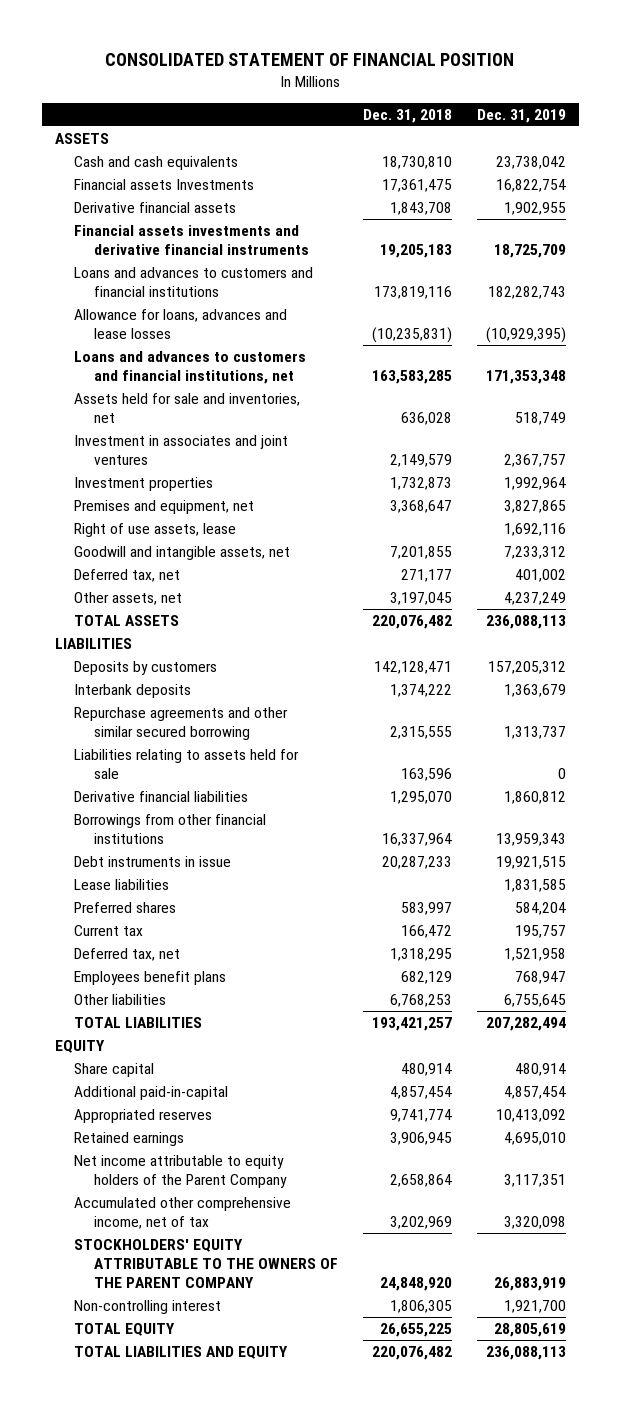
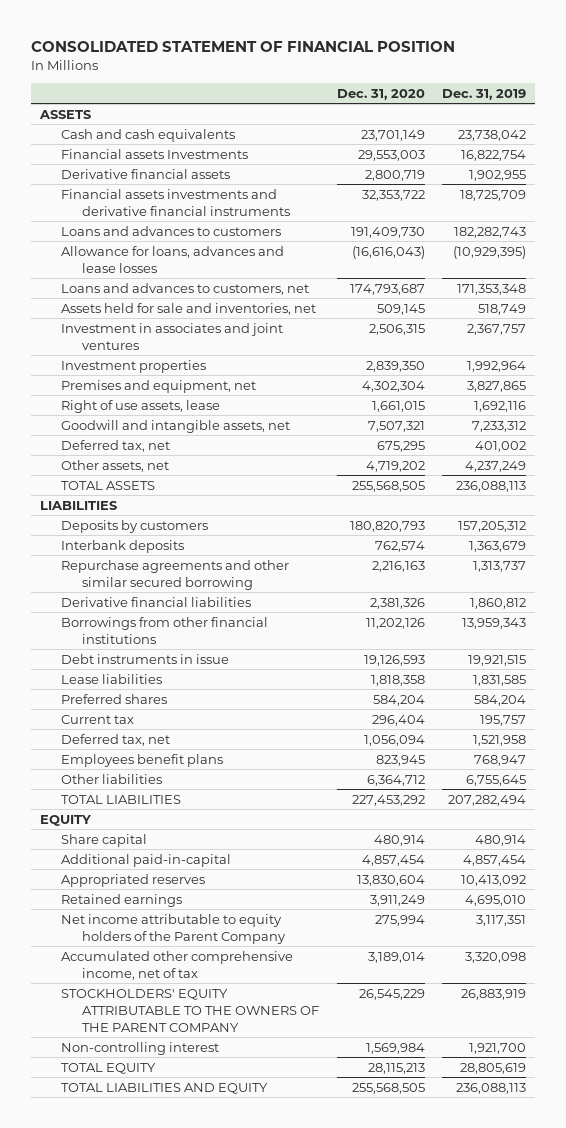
- | Dec. 31, 2018 | Dec. 31, 2019
+ | Dec. 31, 2020 | Dec. 31, 2019
- Loans and advances to customers and financial institutions | 173,819,116 | 182,282,743
+ Loans and advances to customers | 191,409,730 | 182,282,743
- Loans and advances to customers and financial institutions, net | 163,583,285 | 171,353,348
+ Loans and advances to customers, net | 174,793,687 | 171,353,348
- Liabilities relating to assets held for sale | 163,596 | 0

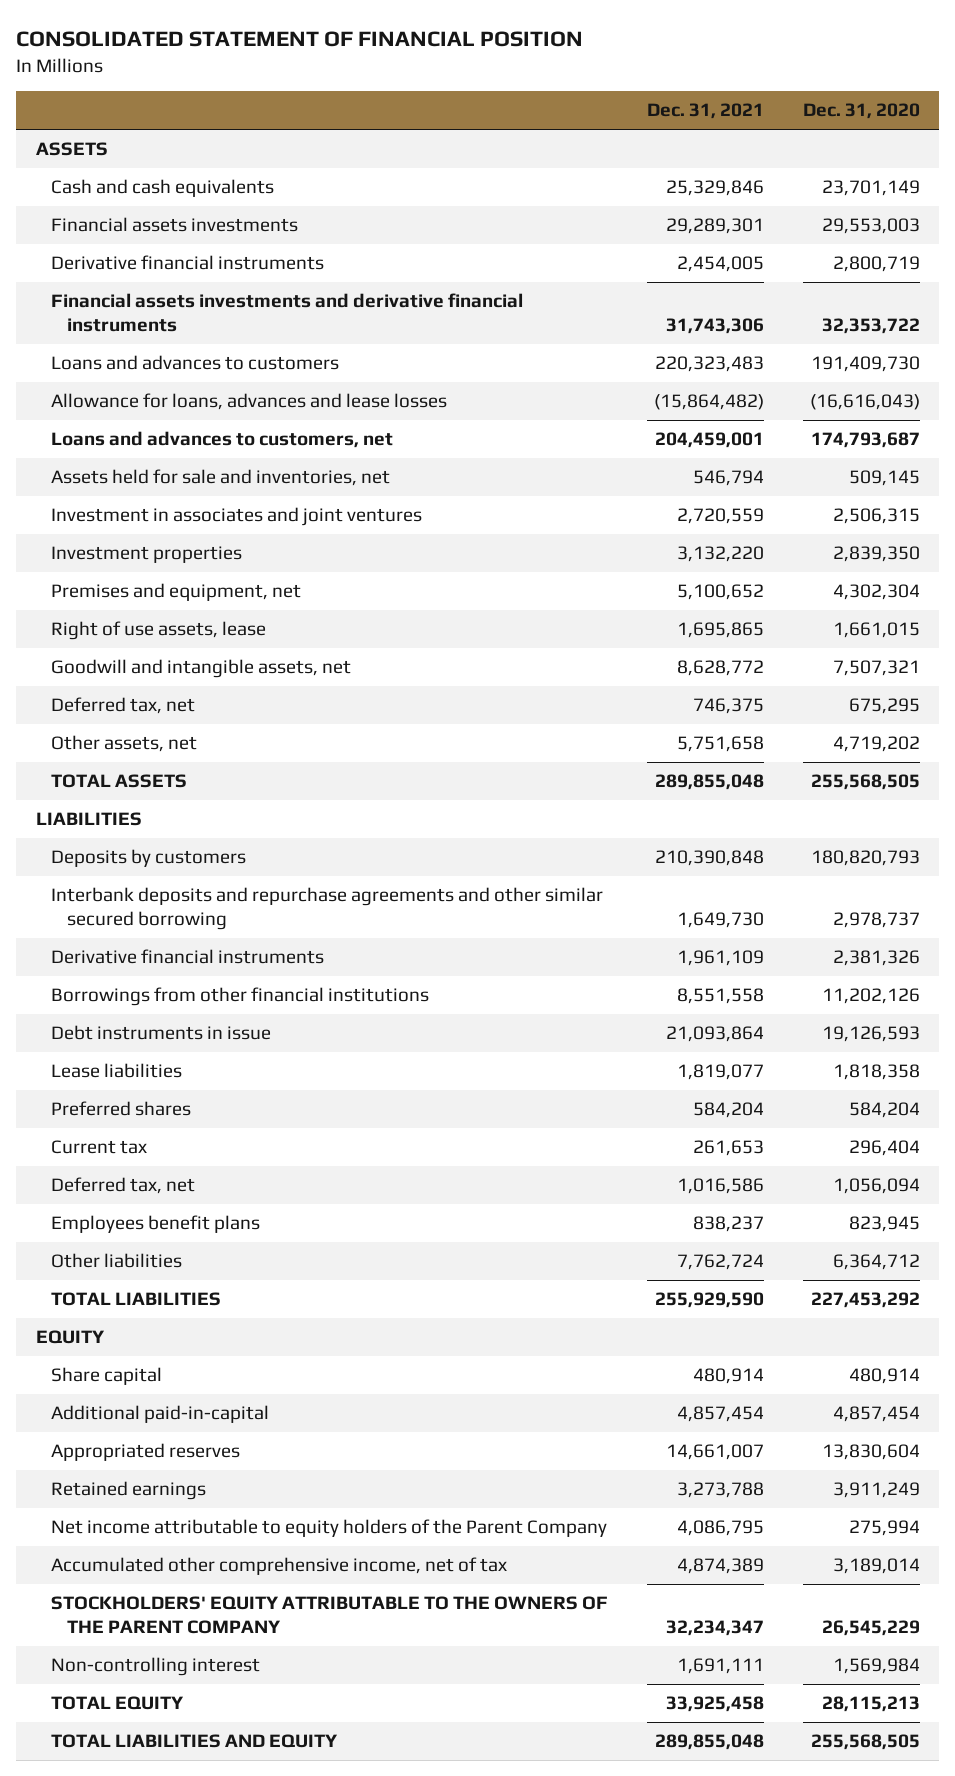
- | Dec. 31, 2020 | Dec. 31, 2019
+ | Dec. 31, 2021 | Dec. 31, 2020
- Financial assets Investments | 29,553,003 | 16,822,754
- Derivative financial assets | 2,800,719 | 1,902,955
+ Financial assets investments | 29,289,301 | 29,553,003
+ Derivative financial instruments | 2,454,005 | 2,800,719
- Interbank deposits | 762,574 | 1,363,679
- Repurchase agreements and other similar secured borrowing | 2,216,163 | 1,313,737
- Derivative financial liabilities | 2,381,326 | 1,860,812
+ Interbank deposits and repurchase agreements and other similar secured borrowing | 1,649,730 | 2,978,737
+ Derivative financial instruments | 1,961,109 | 2,381,326

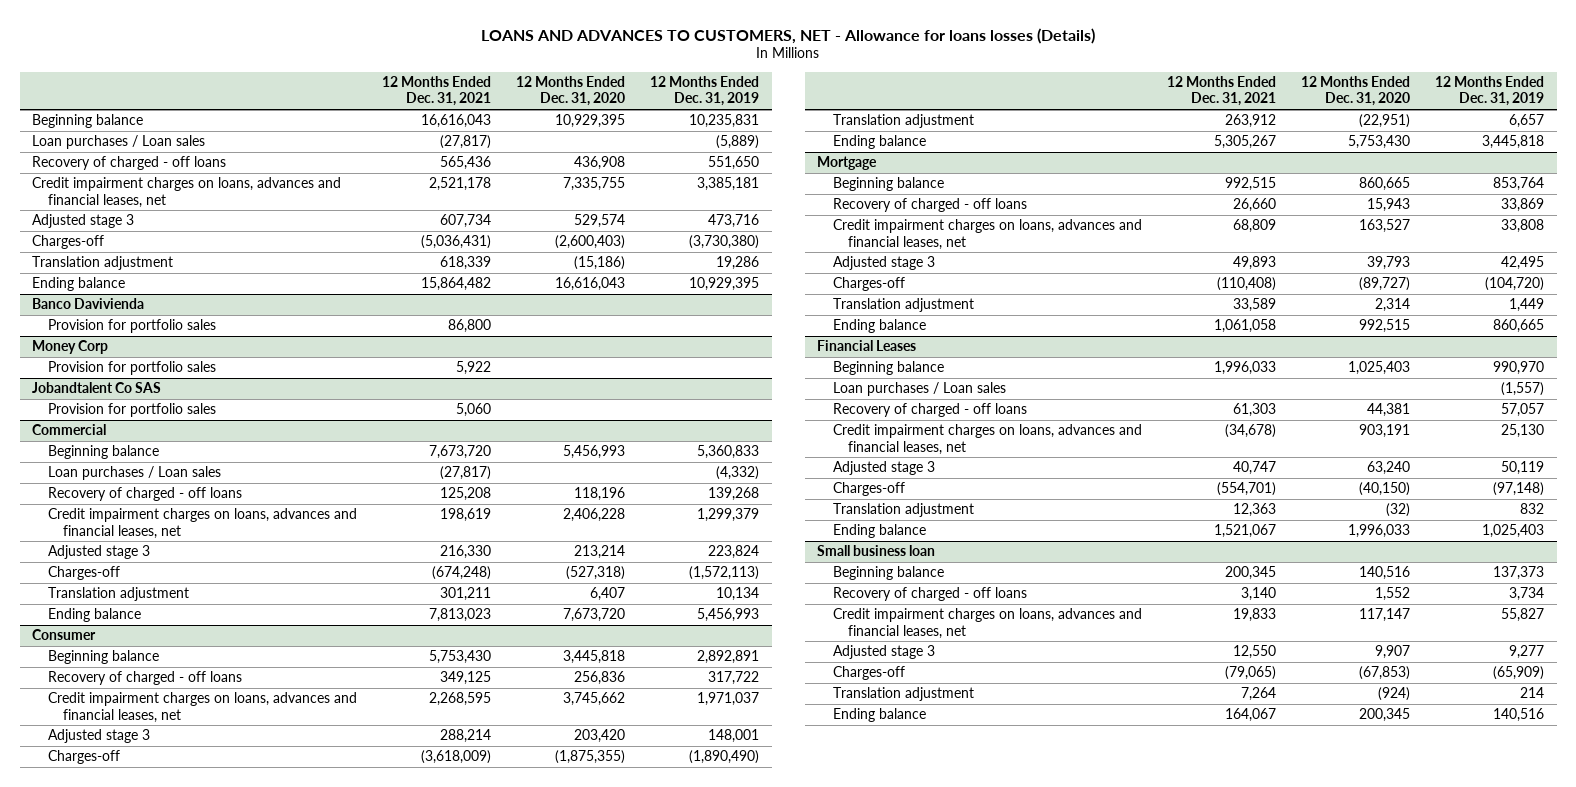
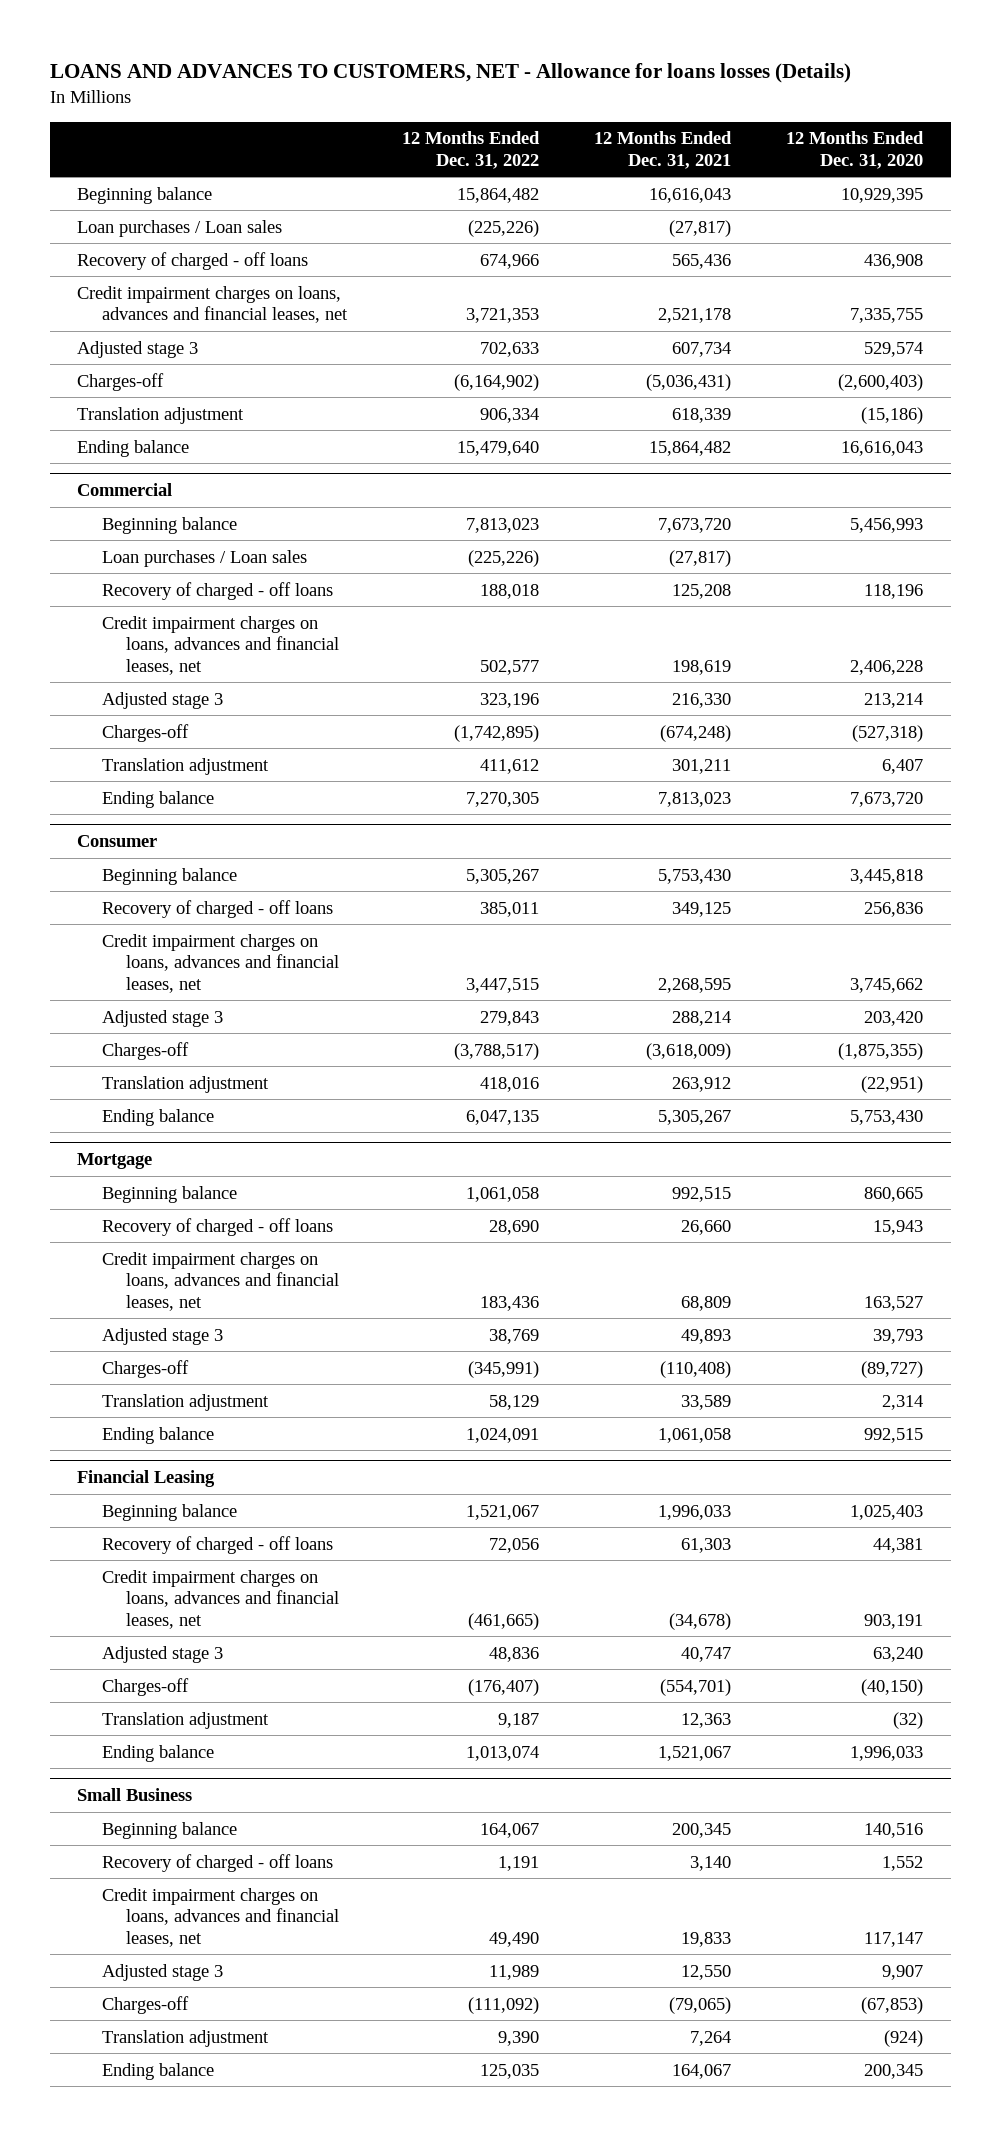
- | 12 Months Ended Dec. 31, 2021 | 12 Months Ended Dec. 31, 2020 | 12 Months Ended Dec. 31, 2019
+ | 12 Months Ended Dec. 31, 2022 | 12 Months Ended Dec. 31, 2021 | 12 Months Ended Dec. 31, 2020
- Banco Davivienda
- Provision for portfolio sales | 86,800 | |
- Money Corp
- Provision for portfolio sales | 5,922 | |
- Jobandtalent Co SAS
- Provision for portfolio sales | 5,060 | |
- Financial Leases
+ Financial Leasing
- Loan purchases / Loan sales | | | (1,557)
- Small business loan
+ Small Business

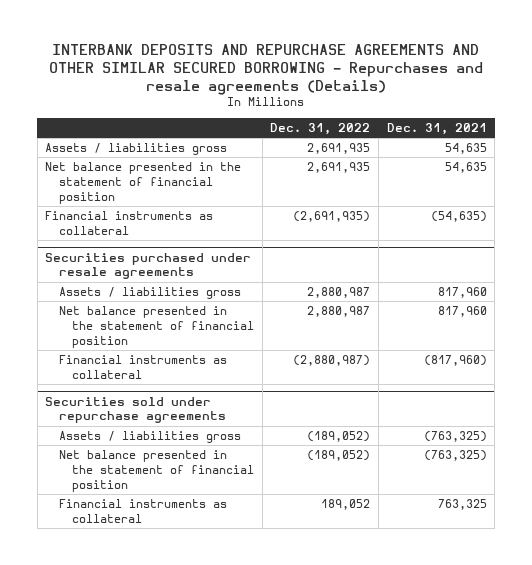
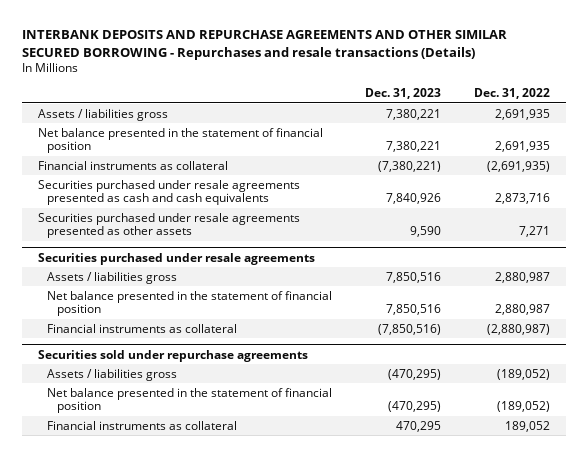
- INTERBANK DEPOSITS AND REPURCHASE AGREEMENTS AND OTHER SIMILAR SECURED BORROWING - Repurchases and resale agreements (Details)
+ INTERBANK DEPOSITS AND REPURCHASE AGREEMENTS AND OTHER SIMILAR SECURED BORROWING - Repurchases and resale transactions (Details)
- | Dec. 31, 2022 | Dec. 31, 2021
+ | Dec. 31, 2023 | Dec. 31, 2022
+ Securities purchased under resale agreements presented as cash and cash equivalents | 7,840,926 | 2,873,716
+ Securities purchased under resale agreements presented as other assets | 9,590 | 7,271

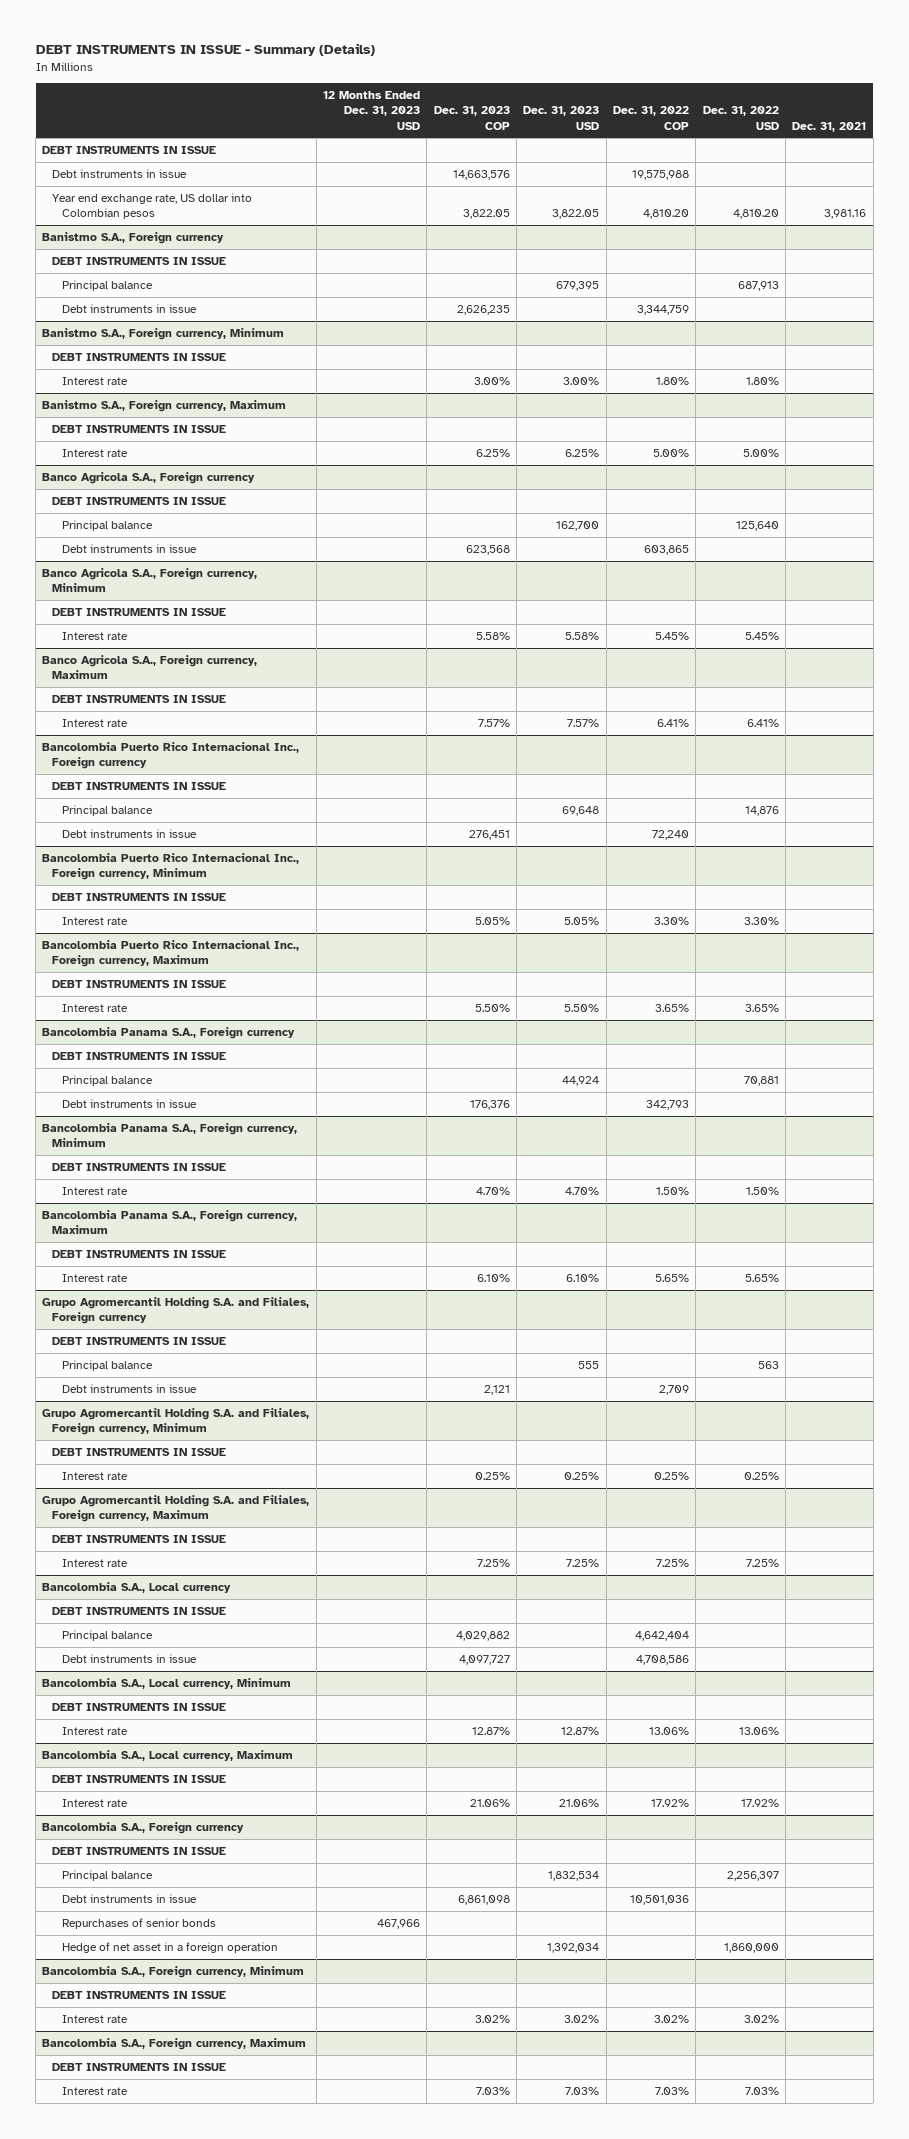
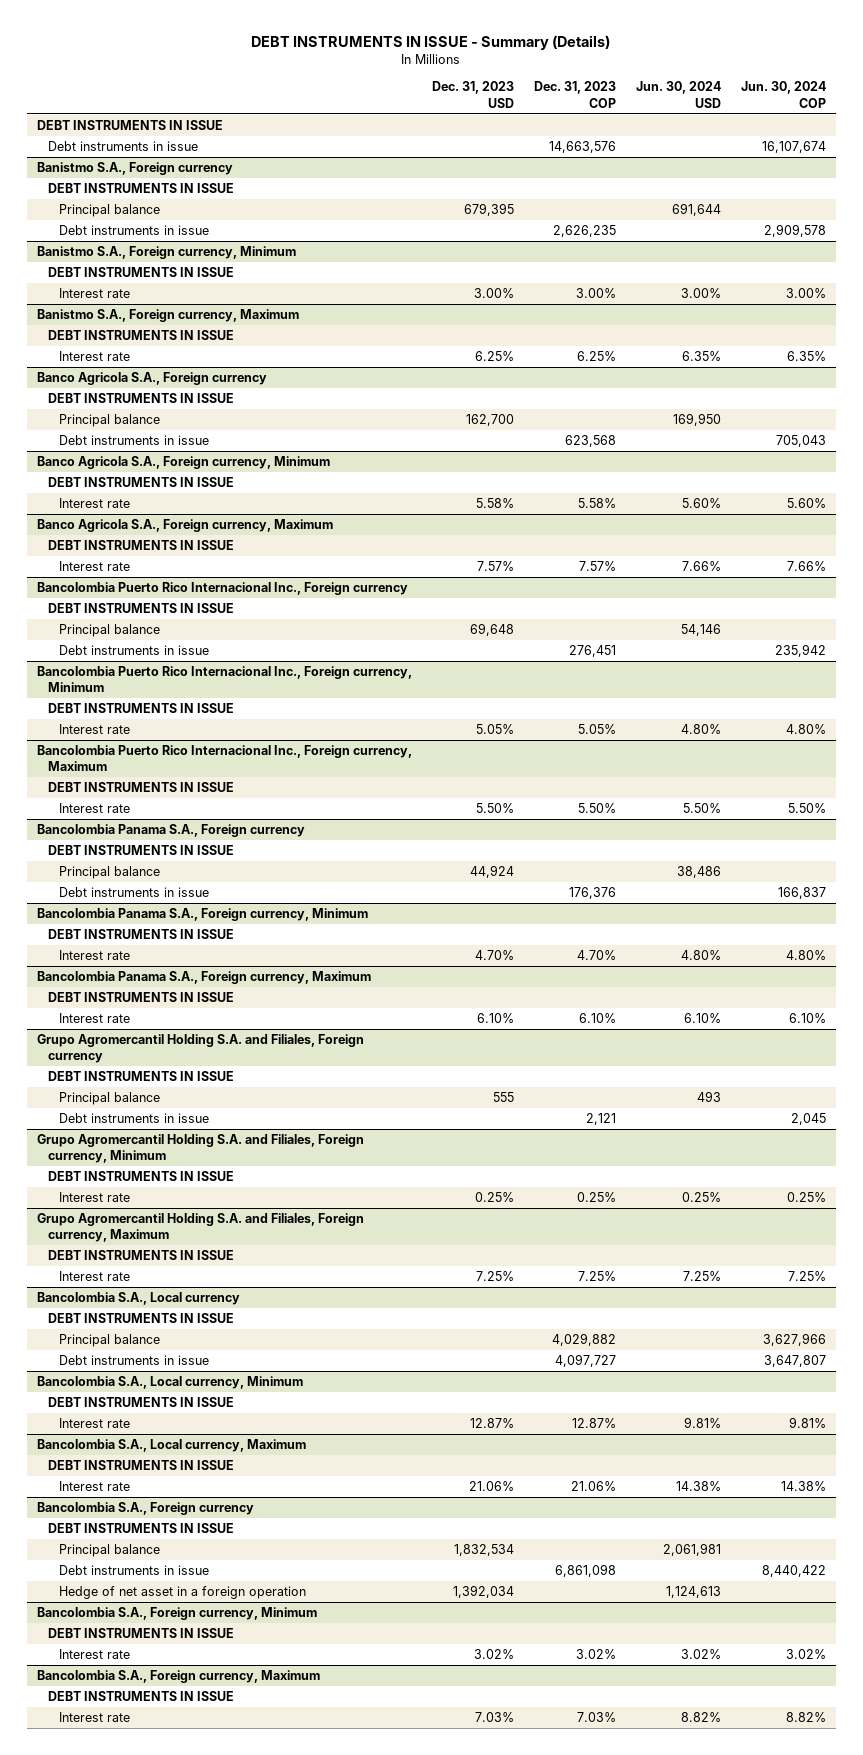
- | 12 Months Ended Dec. 31, 2023 USD | Dec. 31, 2023 COP | Dec. 31, 2023 USD | Dec. 31, 2022 COP | Dec. 31, 2022 USD | Dec. 31, 2021
+ | Dec. 31, 2023 USD | Dec. 31, 2023 COP | Jun. 30, 2024 USD | Jun. 30, 2024 COP
- Year end exchange rate, US dollar into Colombian pesos | | 3,822.05 | 3,822.05 | 4,810.20 | 4,810.20 | 3,981.16
@ Bancolombia S.A., Foreign currency
- Repurchases of senior bonds | 467,966 | | | | |

